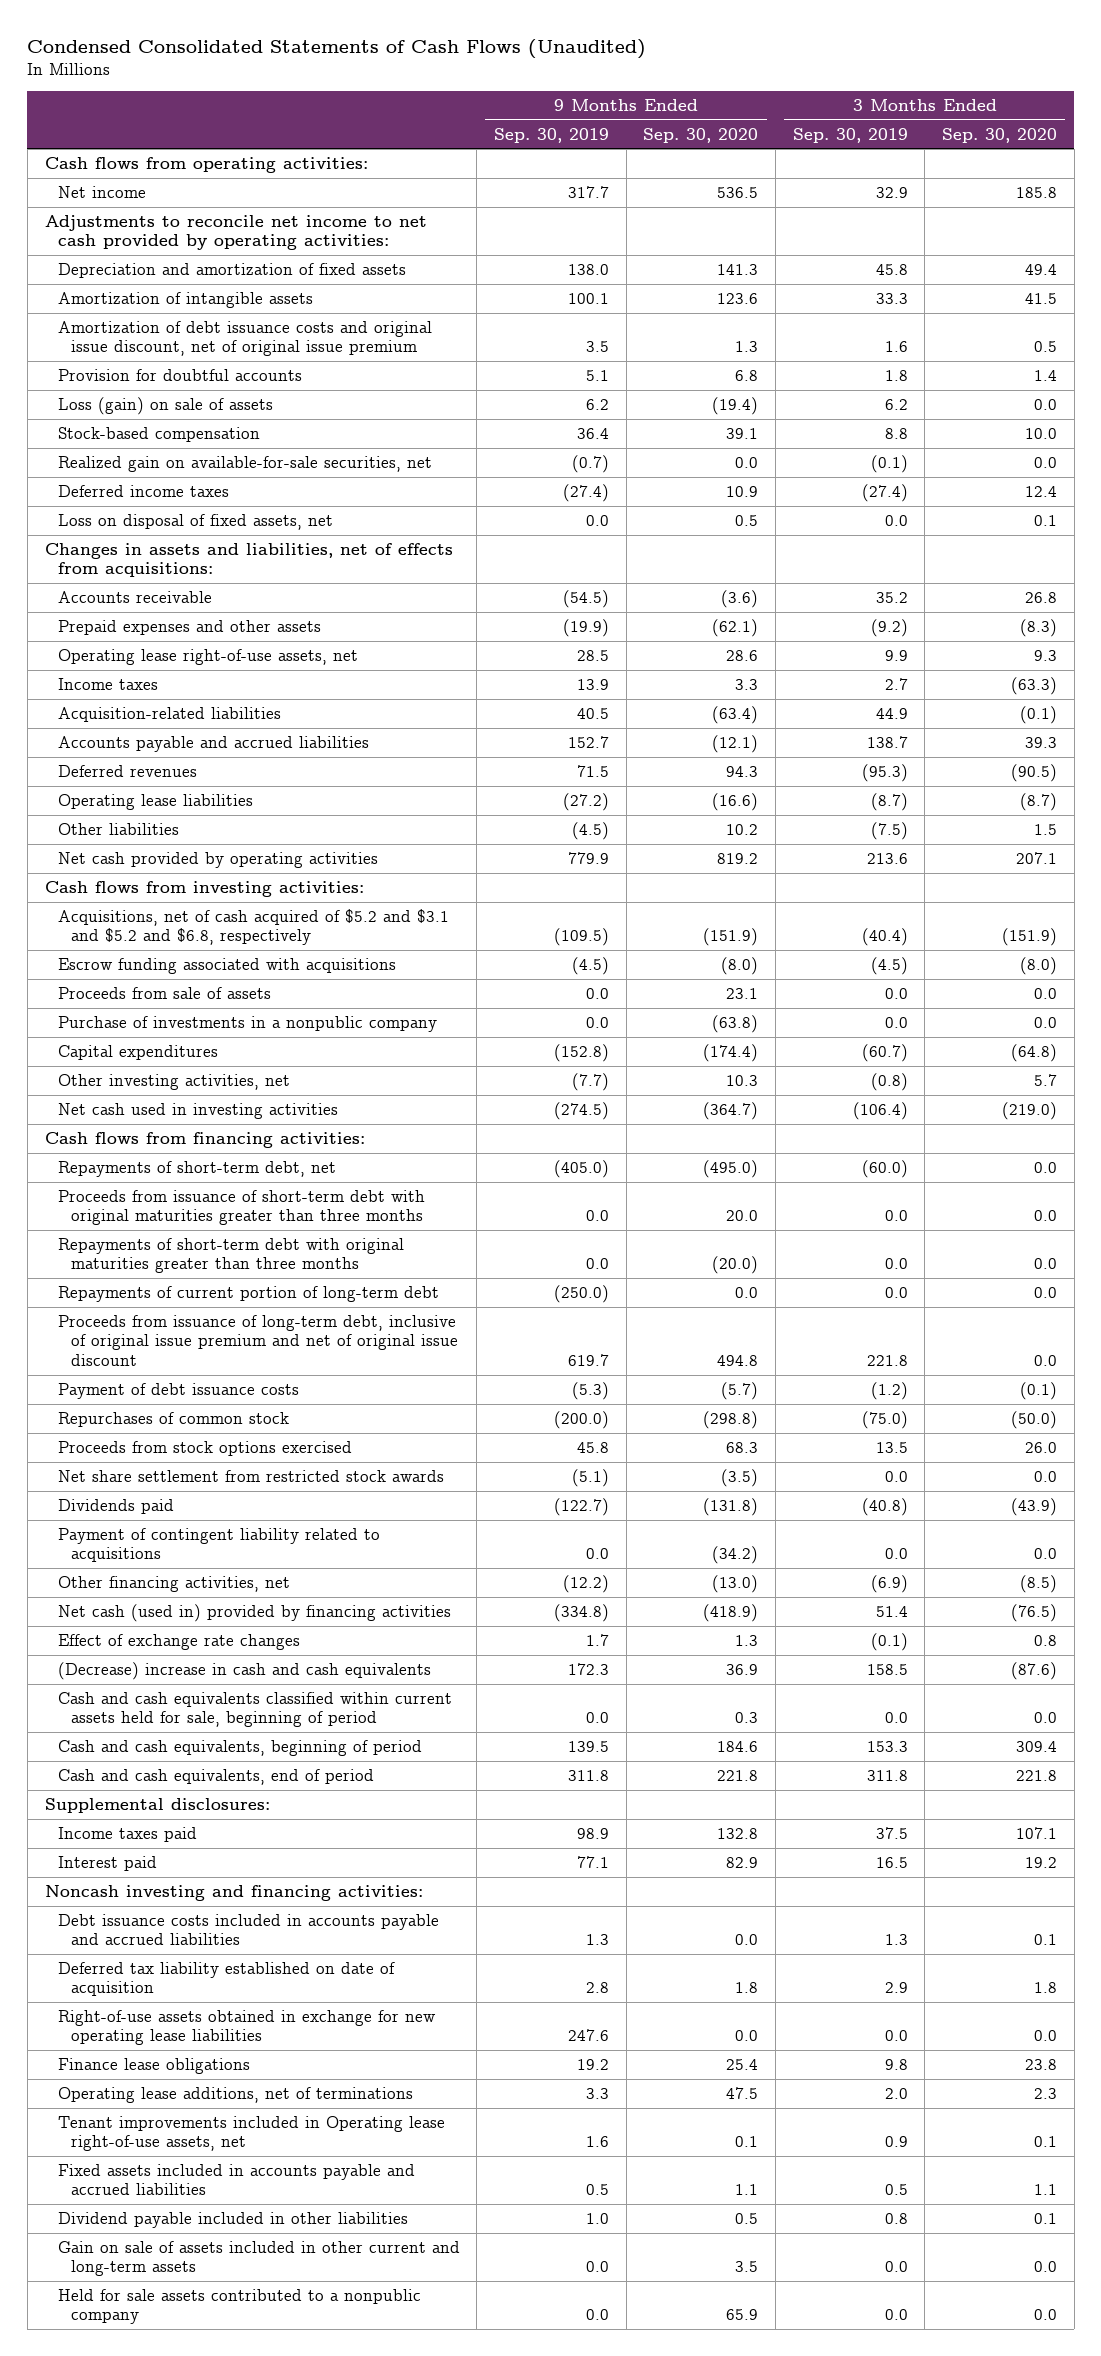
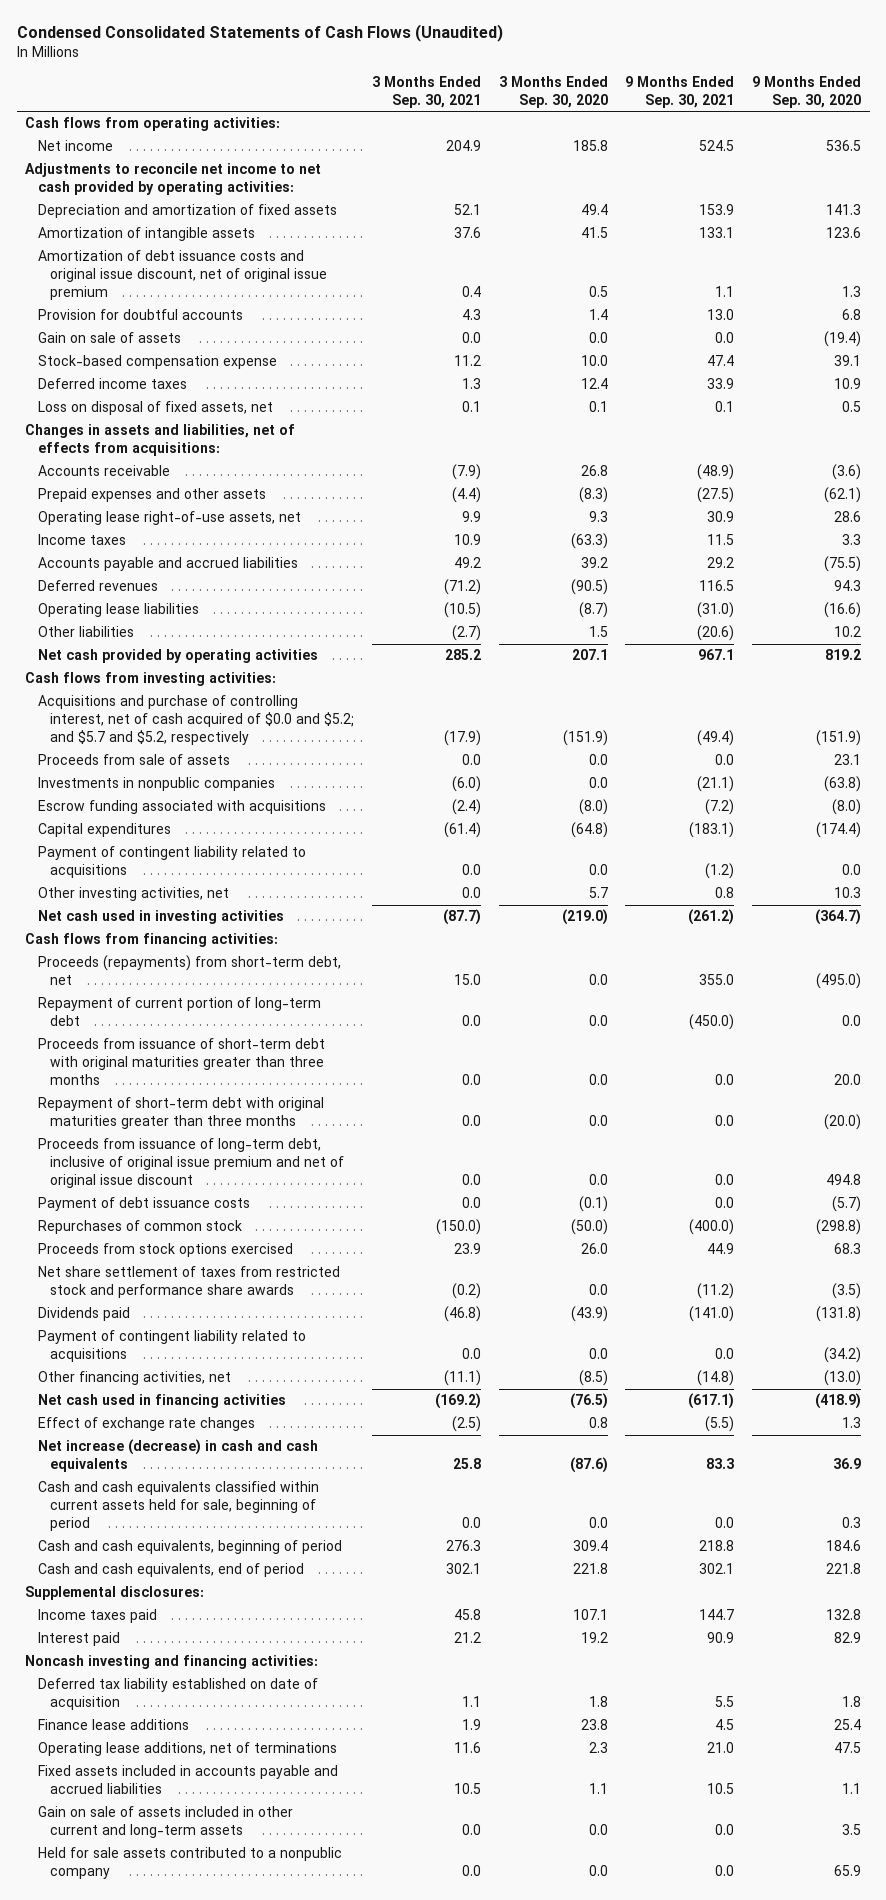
- | 9 Months Ended Sep. 30, 2019 | 9 Months Ended Sep. 30, 2020 | 3 Months Ended Sep. 30, 2019 | 3 Months Ended Sep. 30, 2020
+ | 3 Months Ended Sep. 30, 2021 | 3 Months Ended Sep. 30, 2020 | 9 Months Ended Sep. 30, 2021 | 9 Months Ended Sep. 30, 2020
- Loss (gain) on sale of assets | 6.2 | (19.4) | 6.2 | 0.0
- Stock-based compensation | 36.4 | 39.1 | 8.8 | 10.0
- Realized gain on available-for-sale securities, net | (0.7) | 0.0 | (0.1) | 0.0
+ Gain on sale of assets | 0.0 | 0.0 | 0.0 | (19.4)
+ Stock-based compensation expense | 11.2 | 10.0 | 47.4 | 39.1
- Acquisition-related liabilities | 40.5 | (63.4) | 44.9 | (0.1)
- Accounts payable and accrued liabilities | 152.7 | (12.1) | 138.7 | 39.3
+ Accounts payable and accrued liabilities | 49.2 | 39.2 | 29.2 | (75.5)
- Acquisitions, net of cash acquired of $5.2 and $3.1 and $5.2 and $6.8, respectively | (109.5) | (151.9) | (40.4) | (151.9)
+ Acquisitions and purchase of controlling interest, net of cash acquired of $0.0 and $5.2; and $5.7 and $5.2, respectively | (17.9) | (151.9) | (49.4) | (151.9)
- Purchase of investments in a nonpublic company | 0.0 | (63.8) | 0.0 | 0.0
+ Investments in nonpublic companies | (6.0) | 0.0 | (21.1) | (63.8)
moved down: Escrow funding associated with acquisitions | (2.4) | (8.0) | (7.2) | (8.0)
+ Payment of contingent liability related to acquisitions | 0.0 | 0.0 | (1.2) | 0.0
- Repayments of short-term debt, net | (405.0) | (495.0) | (60.0) | 0.0
+ Proceeds (repayments) from short-term debt, net | 15.0 | 0.0 | 355.0 | (495.0)
+ Repayment of current portion of long-term debt | 0.0 | 0.0 | (450.0) | 0.0
- Repayments of short-term debt with original maturities greater than three months | 0.0 | (20.0) | 0.0 | 0.0
- Repayments of current portion of long-term debt | (250.0) | 0.0 | 0.0 | 0.0
+ Repayment of short-term debt with original maturities greater than three months | 0.0 | 0.0 | 0.0 | (20.0)
- Net share settlement from restricted stock awards | (5.1) | (3.5) | 0.0 | 0.0
+ Net share settlement of taxes from restricted stock and performance share awards | (0.2) | 0.0 | (11.2) | (3.5)
- Net cash (used in) provided by financing activities | (334.8) | (418.9) | 51.4 | (76.5)
+ Net cash used in financing activities | (169.2) | (76.5) | (617.1) | (418.9)
- (Decrease) increase in cash and cash equivalents | 172.3 | 36.9 | 158.5 | (87.6)
+ Net increase (decrease) in cash and cash equivalents | 25.8 | (87.6) | 83.3 | 36.9
- Debt issuance costs included in accounts payable and accrued liabilities | 1.3 | 0.0 | 1.3 | 0.1
- Right-of-use assets obtained in exchange for new operating lease liabilities | 247.6 | 0.0 | 0.0 | 0.0
- Finance lease obligations | 19.2 | 25.4 | 9.8 | 23.8
+ Finance lease additions | 1.9 | 23.8 | 4.5 | 25.4
- Tenant improvements included in Operating lease right-of-use assets, net | 1.6 | 0.1 | 0.9 | 0.1
- Dividend payable included in other liabilities | 1.0 | 0.5 | 0.8 | 0.1

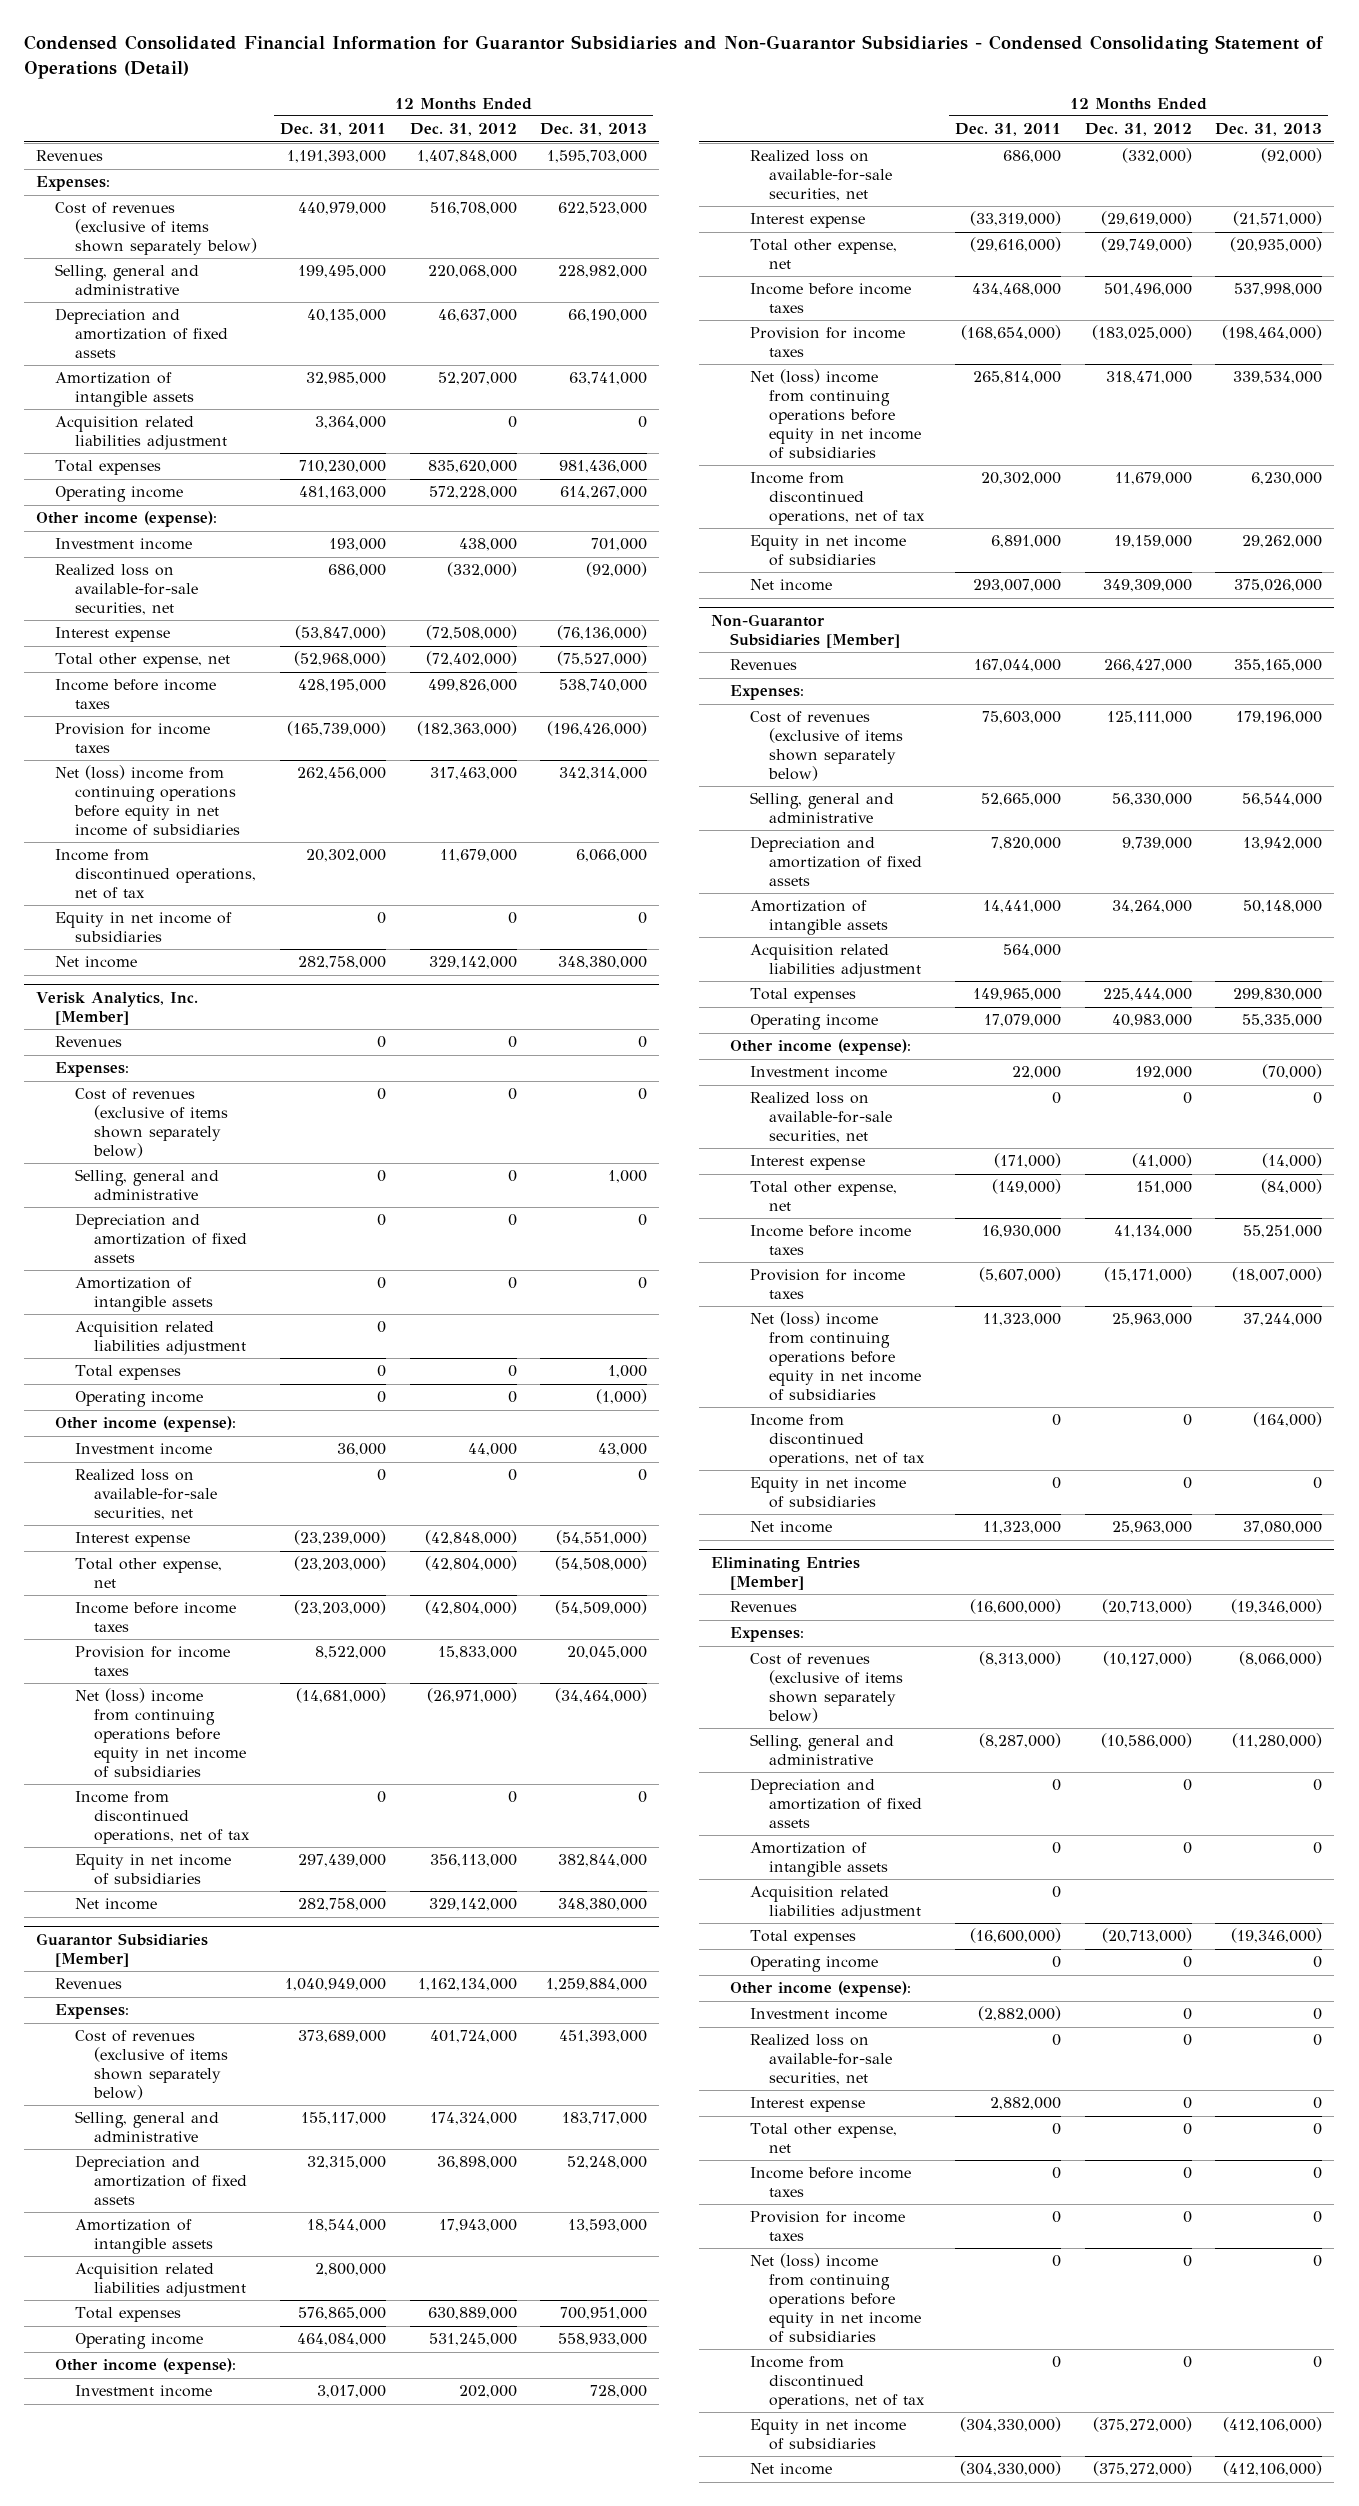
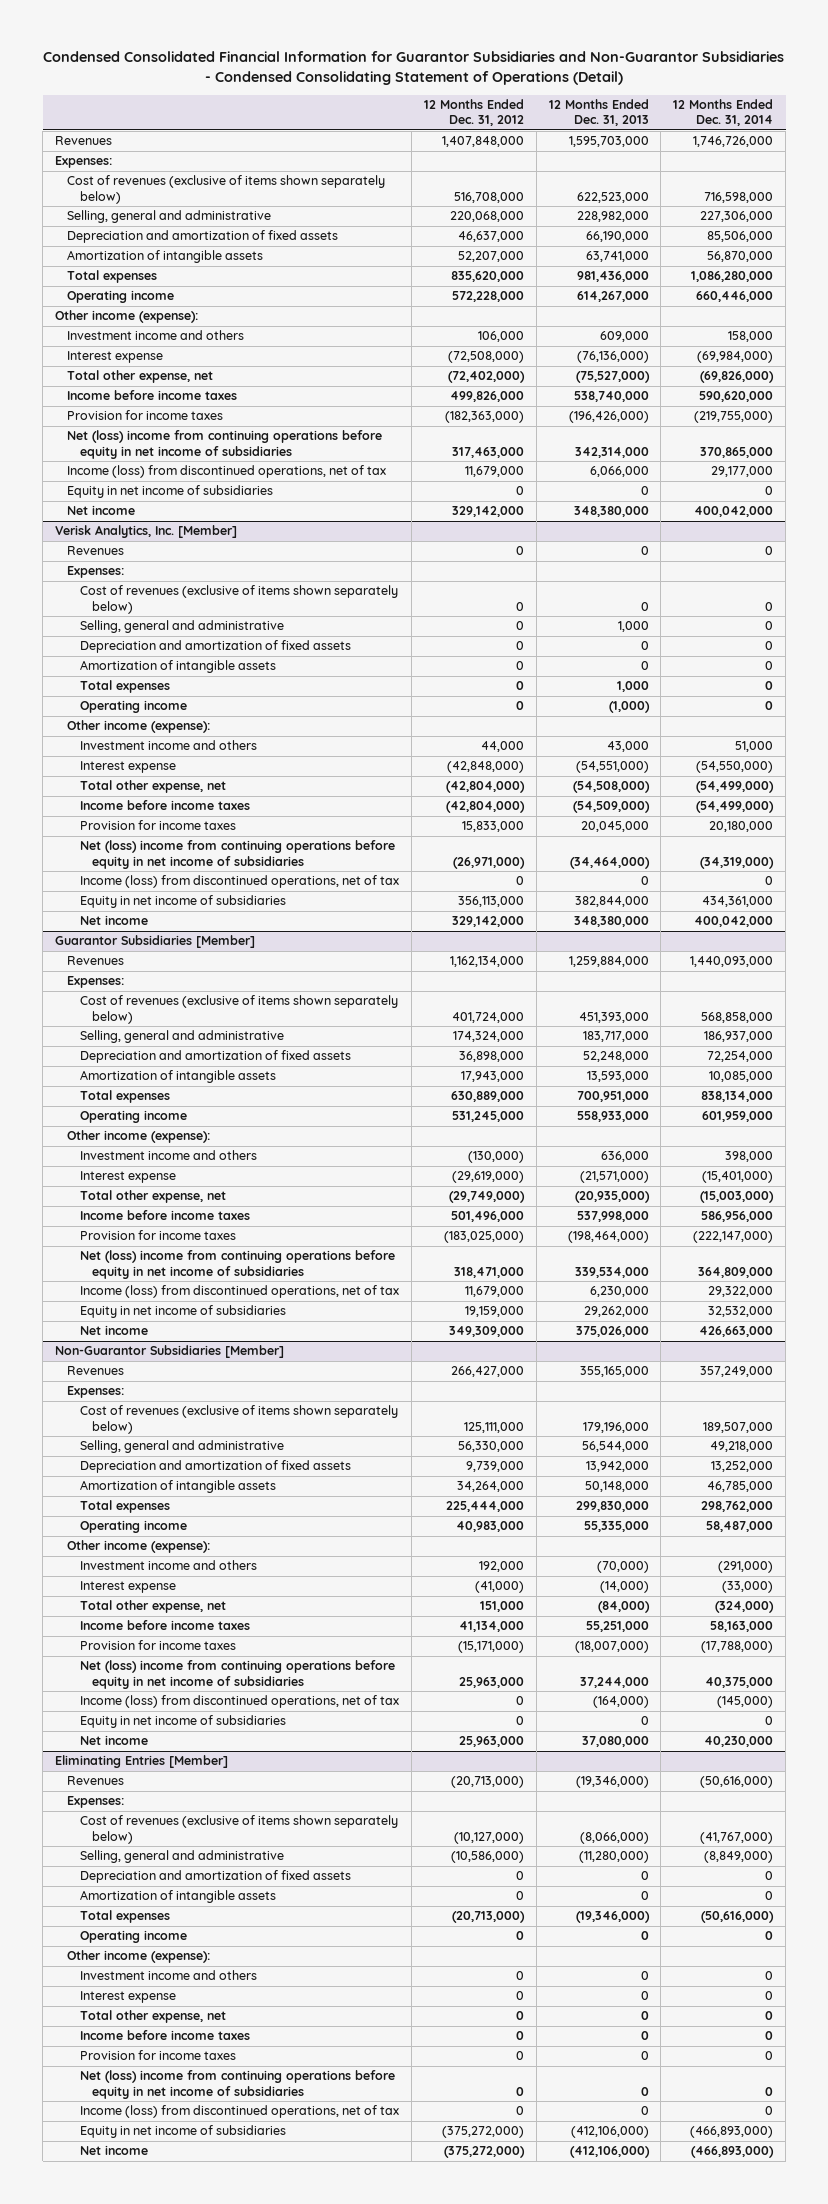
- | 12 Months Ended Dec. 31, 2011 | 12 Months Ended Dec. 31, 2012 | 12 Months Ended Dec. 31, 2013
+ | 12 Months Ended Dec. 31, 2012 | 12 Months Ended Dec. 31, 2013 | 12 Months Ended Dec. 31, 2014
- Acquisition related liabilities adjustment | 3,364,000 | 0 | 0
- Investment income | 193,000 | 438,000 | 701,000
- Realized loss on available-for-sale securities, net | 686,000 | (332,000) | (92,000)
+ Investment income and others | 106,000 | 609,000 | 158,000
- Income from discontinued operations, net of tax | 20,302,000 | 11,679,000 | 6,066,000
+ Income (loss) from discontinued operations, net of tax | 11,679,000 | 6,066,000 | 29,177,000
@ Verisk Analytics, Inc. [Member]
- Acquisition related liabilities adjustment | 0 | |
- Investment income | 36,000 | 44,000 | 43,000
- Realized loss on available-for-sale securities, net | 0 | 0 | 0
+ Investment income and others | 44,000 | 43,000 | 51,000
- Income from discontinued operations, net of tax | 0 | 0 | 0
+ Income (loss) from discontinued operations, net of tax | 0 | 0 | 0
@ Guarantor Subsidiaries [Member]
- Acquisition related liabilities adjustment | 2,800,000 | |
- Investment income | 3,017,000 | 202,000 | 728,000
- Realized loss on available-for-sale securities, net | 686,000 | (332,000) | (92,000)
+ Investment income and others | (130,000) | 636,000 | 398,000
- Income from discontinued operations, net of tax | 20,302,000 | 11,679,000 | 6,230,000
+ Income (loss) from discontinued operations, net of tax | 11,679,000 | 6,230,000 | 29,322,000
@ Non-Guarantor Subsidiaries [Member]
- Acquisition related liabilities adjustment | 564,000 | |
- Investment income | 22,000 | 192,000 | (70,000)
- Realized loss on available-for-sale securities, net | 0 | 0 | 0
+ Investment income and others | 192,000 | (70,000) | (291,000)
- Income from discontinued operations, net of tax | 0 | 0 | (164,000)
+ Income (loss) from discontinued operations, net of tax | 0 | (164,000) | (145,000)
@ Eliminating Entries [Member]
- Acquisition related liabilities adjustment | 0 | |
- Investment income | (2,882,000) | 0 | 0
- Realized loss on available-for-sale securities, net | 0 | 0 | 0
+ Investment income and others | 0 | 0 | 0
- Income from discontinued operations, net of tax | 0 | 0 | 0
+ Income (loss) from discontinued operations, net of tax | 0 | 0 | 0

